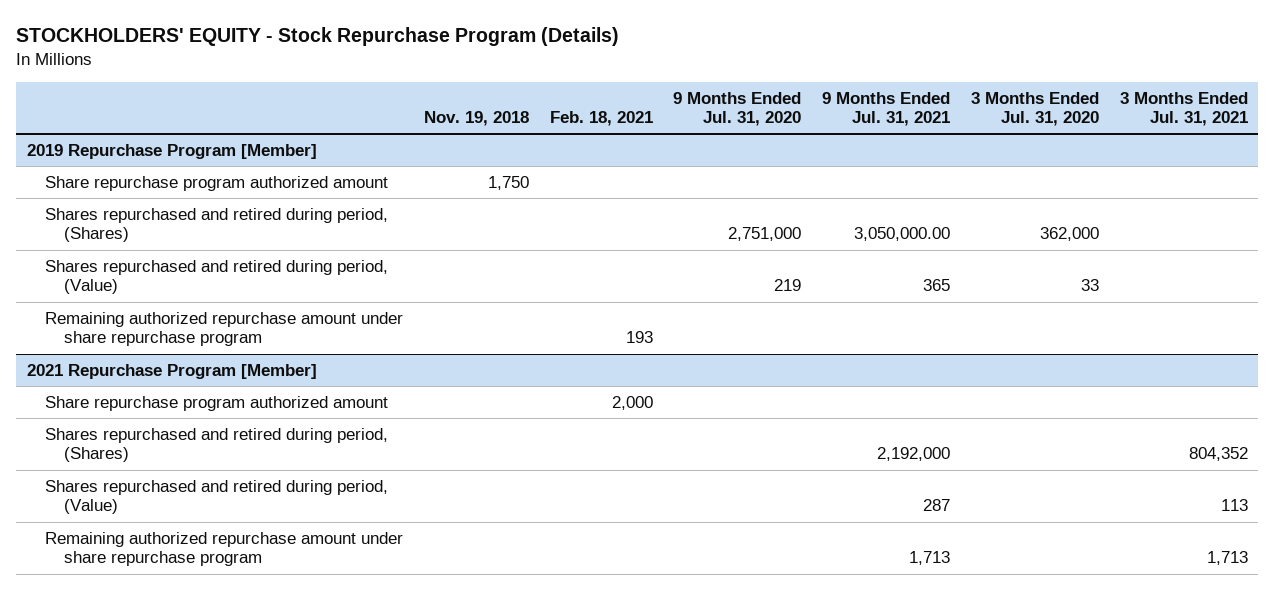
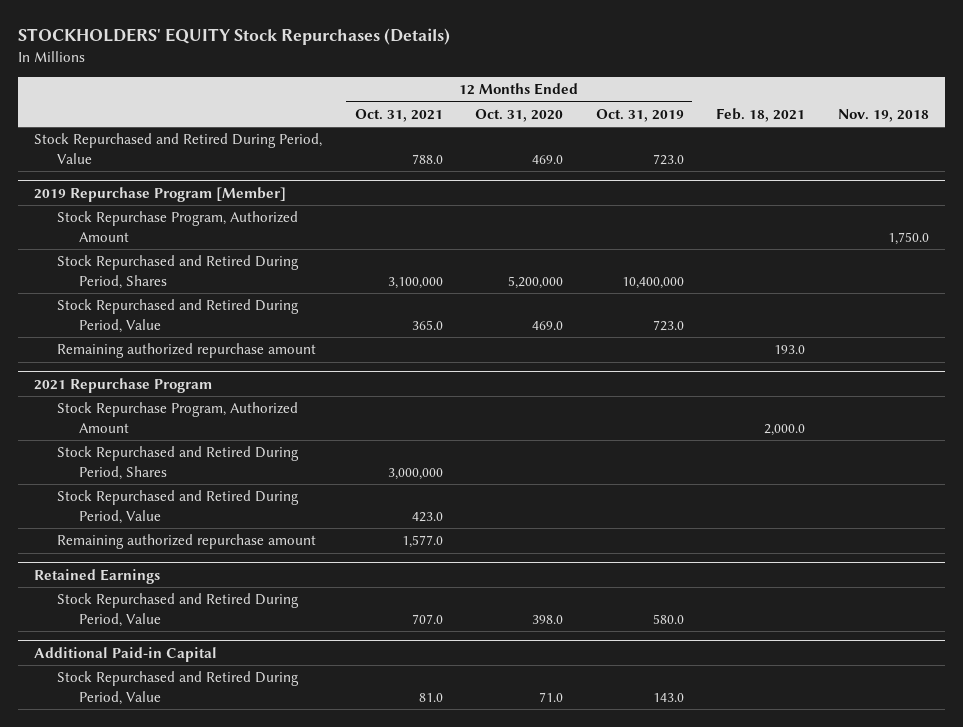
- STOCKHOLDERS' EQUITY - Stock Repurchase Program (Details)
+ STOCKHOLDERS' EQUITY Stock Repurchases (Details)
- | Nov. 19, 2018 | Feb. 18, 2021 | 9 Months Ended Jul. 31, 2020 | 9 Months Ended Jul. 31, 2021 | 3 Months Ended Jul. 31, 2020 | 3 Months Ended Jul. 31, 2021
+ | 12 Months Ended Oct. 31, 2021 | 12 Months Ended Oct. 31, 2020 | 12 Months Ended Oct. 31, 2019 | Feb. 18, 2021 | Nov. 19, 2018
+ Stock Repurchased and Retired During Period, Value | 788.0 | 469.0 | 723.0 | |
@ 2019 Repurchase Program [Member]
- Share repurchase program authorized amount | 1,750 | | | | |
- Shares repurchased and retired during period, (Shares) | | | 2,751,000 | 3,050,000.00 | 362,000 |
- Shares repurchased and retired during period, (Value) | | | 219 | 365 | 33 |
- Remaining authorized repurchase amount under share repurchase program | | 193 | | | |
- 2021 Repurchase Program [Member]
- Share repurchase program authorized amount | | 2,000 | | | |
- Shares repurchased and retired during period, (Shares) | | | | 2,192,000 | | 804,352
- Shares repurchased and retired during period, (Value) | | | | 287 | | 113
- Remaining authorized repurchase amount under share repurchase program | | | | 1,713 | | 1,713
@ 2019 Repurchase Program [Member]
+ Stock Repurchase Program, Authorized Amount | | | | | 1,750.0
+ Stock Repurchased and Retired During Period, Shares | 3,100,000 | 5,200,000 | 10,400,000 | |
+ Stock Repurchased and Retired During Period, Value | 365.0 | 469.0 | 723.0 | |
+ Remaining authorized repurchase amount | | | | 193.0 |
+ 2021 Repurchase Program
+ Stock Repurchase Program, Authorized Amount | | | | 2,000.0 |
+ Stock Repurchased and Retired During Period, Shares | 3,000,000 | | | |
+ Stock Repurchased and Retired During Period, Value | 423.0 | | | |
+ Remaining authorized repurchase amount | 1,577.0 | | | |
+ Retained Earnings
+ Stock Repurchased and Retired During Period, Value | 707.0 | 398.0 | 580.0 | |
+ Additional Paid-in Capital
+ Stock Repurchased and Retired During Period, Value | 81.0 | 71.0 | 143.0 | |

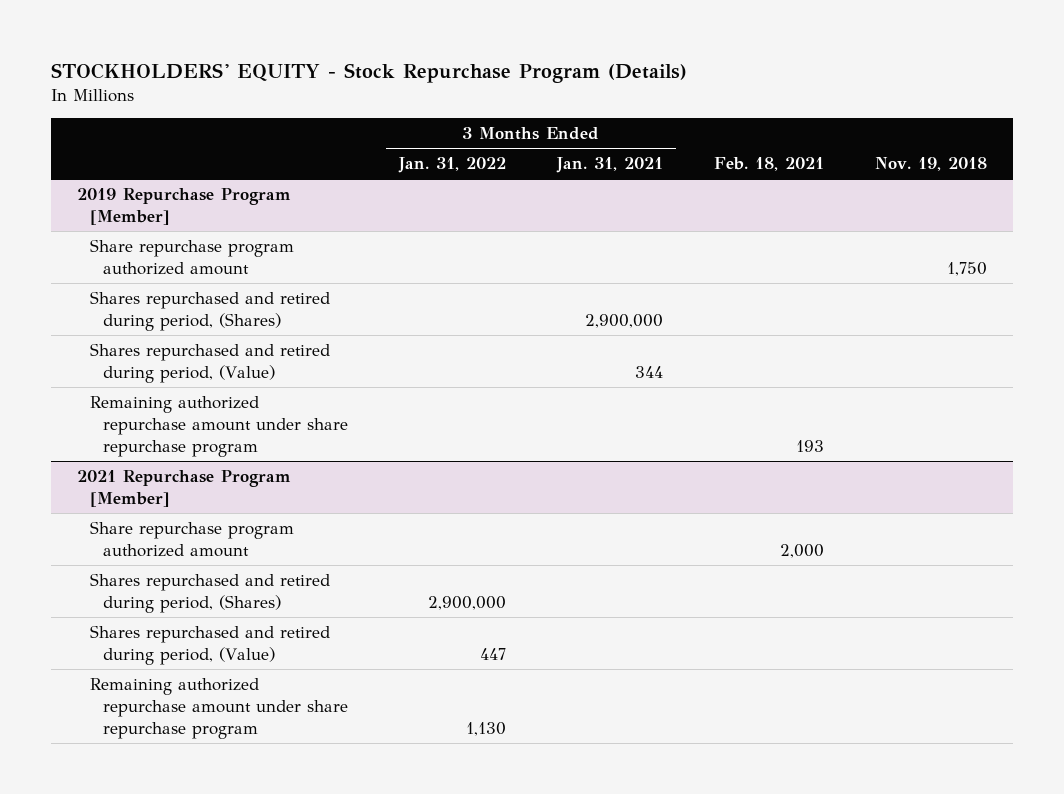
- STOCKHOLDERS' EQUITY Stock Repurchases (Details)
+ STOCKHOLDERS' EQUITY - Stock Repurchase Program (Details)
- | 12 Months Ended Oct. 31, 2021 | 12 Months Ended Oct. 31, 2020 | 12 Months Ended Oct. 31, 2019 | Feb. 18, 2021 | Nov. 19, 2018
+ | 3 Months Ended Jan. 31, 2022 | 3 Months Ended Jan. 31, 2021 | Feb. 18, 2021 | Nov. 19, 2018
- Stock Repurchased and Retired During Period, Value | 788.0 | 469.0 | 723.0 | |
@ 2019 Repurchase Program [Member]
- Stock Repurchase Program, Authorized Amount | | | | | 1,750.0
- Stock Repurchased and Retired During Period, Shares | 3,100,000 | 5,200,000 | 10,400,000 | |
- Stock Repurchased and Retired During Period, Value | 365.0 | 469.0 | 723.0 | |
- Remaining authorized repurchase amount | | | | 193.0 |
- 2021 Repurchase Program
- Stock Repurchase Program, Authorized Amount | | | | 2,000.0 |
- Stock Repurchased and Retired During Period, Shares | 3,000,000 | | | |
- Stock Repurchased and Retired During Period, Value | 423.0 | | | |
- Remaining authorized repurchase amount | 1,577.0 | | | |
- Retained Earnings
- Stock Repurchased and Retired During Period, Value | 707.0 | 398.0 | 580.0 | |
- Additional Paid-in Capital
- Stock Repurchased and Retired During Period, Value | 81.0 | 71.0 | 143.0 | |
@ 2019 Repurchase Program [Member]
+ Share repurchase program authorized amount | | | | 1,750
+ Shares repurchased and retired during period, (Shares) | | 2,900,000 | |
+ Shares repurchased and retired during period, (Value) | | 344 | |
+ Remaining authorized repurchase amount under share repurchase program | | | 193 |
+ 2021 Repurchase Program [Member]
+ Share repurchase program authorized amount | | | 2,000 |
+ Shares repurchased and retired during period, (Shares) | 2,900,000 | | |
+ Shares repurchased and retired during period, (Value) | 447 | | |
+ Remaining authorized repurchase amount under share repurchase program | 1,130 | | |

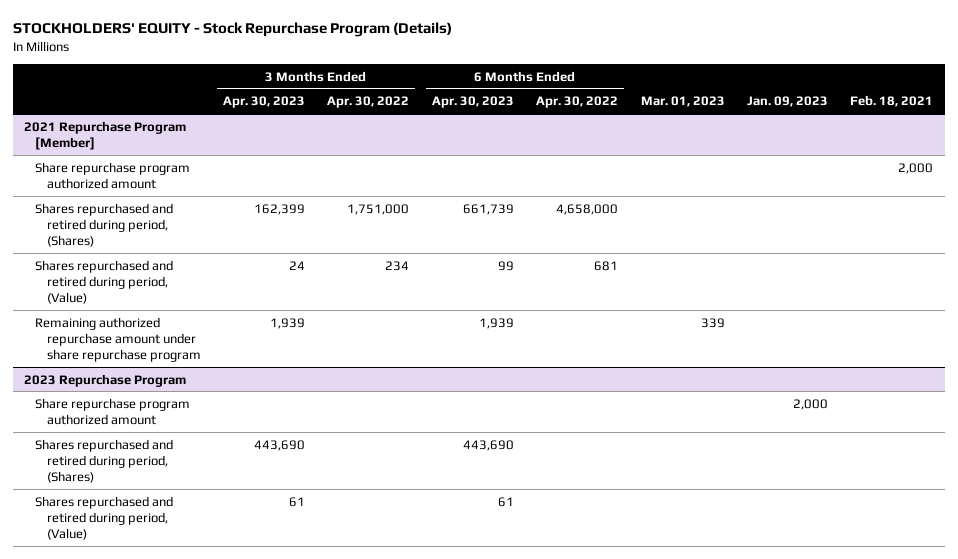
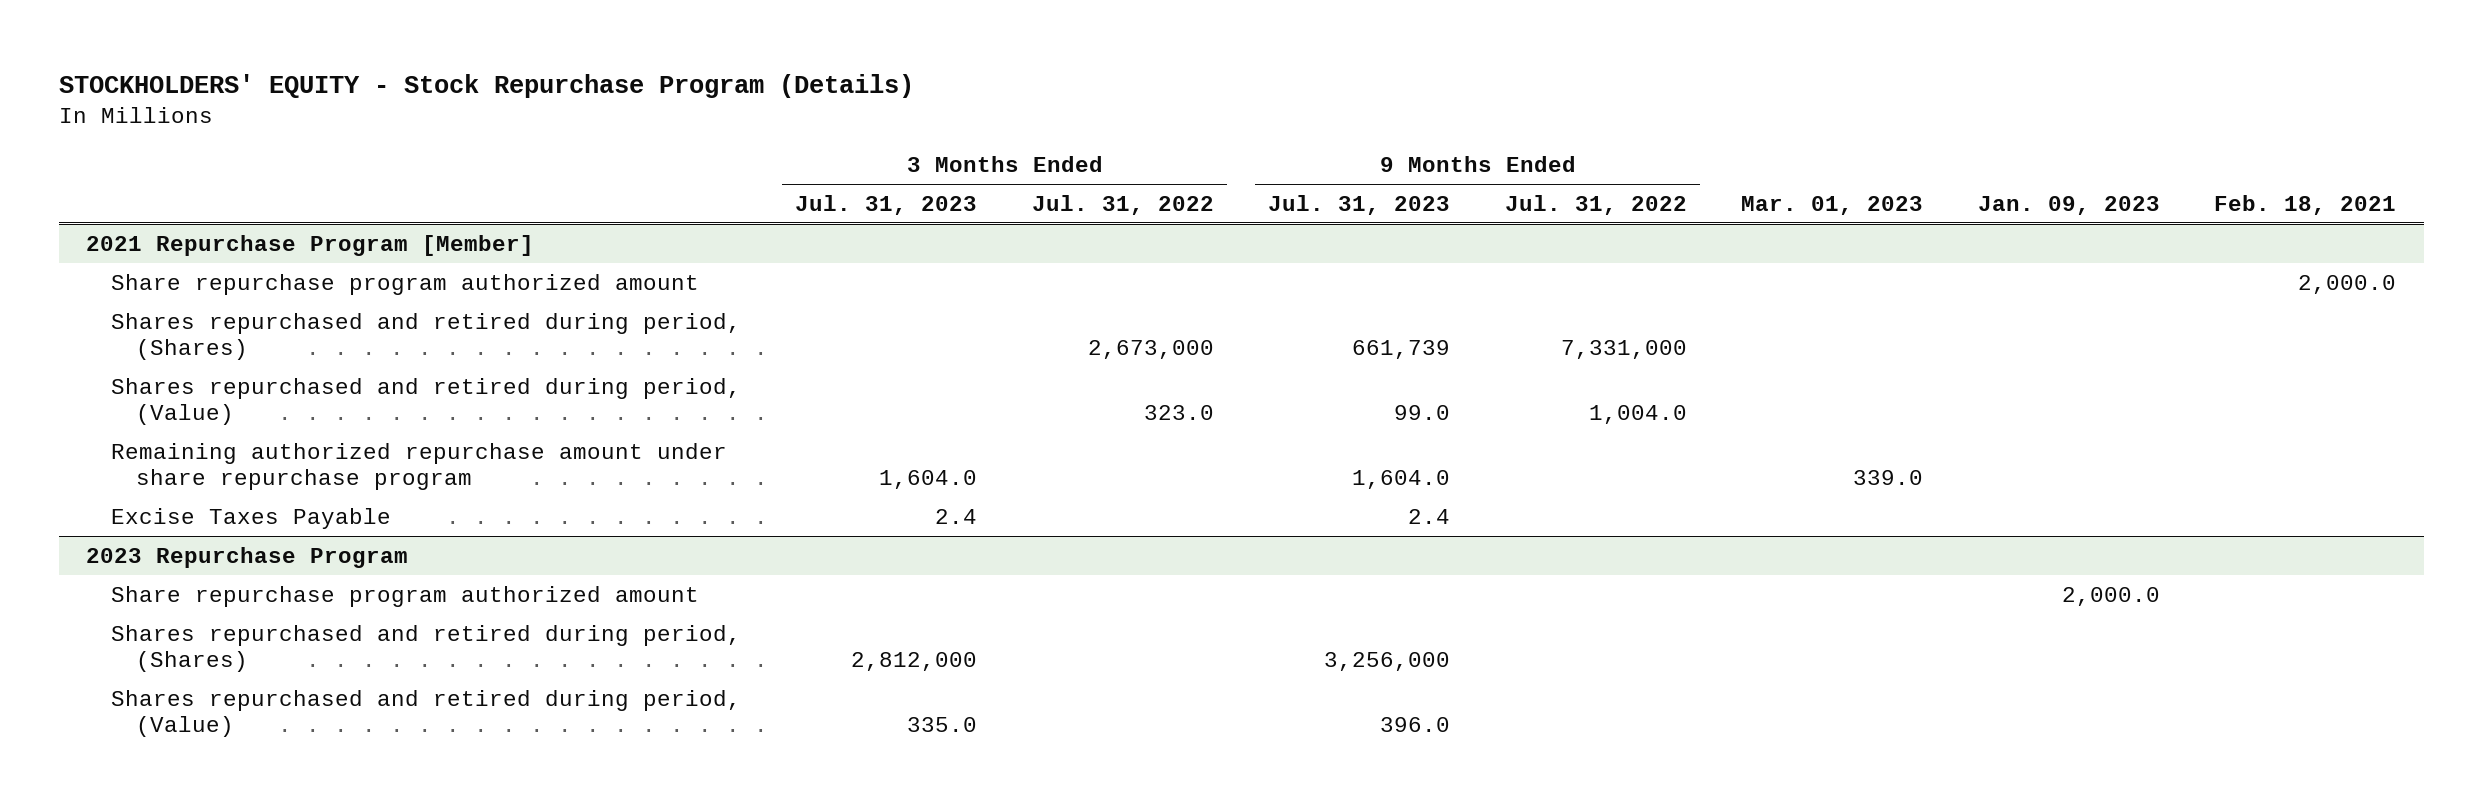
- | 3 Months Ended Apr. 30, 2023 | 3 Months Ended Apr. 30, 2022 | 6 Months Ended Apr. 30, 2023 | 6 Months Ended Apr. 30, 2022 | Mar. 01, 2023 | Jan. 09, 2023 | Feb. 18, 2021
+ | 3 Months Ended Jul. 31, 2023 | 3 Months Ended Jul. 31, 2022 | 9 Months Ended Jul. 31, 2023 | 9 Months Ended Jul. 31, 2022 | Mar. 01, 2023 | Jan. 09, 2023 | Feb. 18, 2021
@ 2021 Repurchase Program [Member]
- Share repurchase program authorized amount | | | | | | | 2,000
+ Share repurchase program authorized amount | | | | | | | 2,000.0
- Remaining authorized repurchase amount under share repurchase program | 1,939 | | 1,939 | | 339 | |
+ Remaining authorized repurchase amount under share repurchase program | 1,604.0 | | 1,604.0 | | 339.0 | |
+ Excise Taxes Payable | 2.4 | | 2.4 | | | |
@ 2023 Repurchase Program
- Share repurchase program authorized amount | | | | | | 2,000 |
+ Share repurchase program authorized amount | | | | | | 2,000.0 |

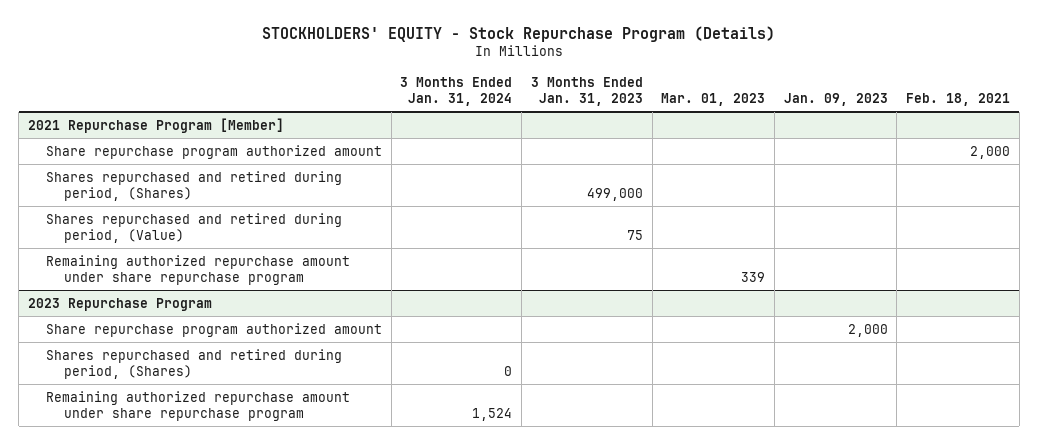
- | 3 Months Ended Jul. 31, 2023 | 3 Months Ended Jul. 31, 2022 | 9 Months Ended Jul. 31, 2023 | 9 Months Ended Jul. 31, 2022 | Mar. 01, 2023 | Jan. 09, 2023 | Feb. 18, 2021
+ | 3 Months Ended Jan. 31, 2024 | 3 Months Ended Jan. 31, 2023 | Mar. 01, 2023 | Jan. 09, 2023 | Feb. 18, 2021
@ 2021 Repurchase Program [Member]
- Share repurchase program authorized amount | | | | | | | 2,000.0
+ Share repurchase program authorized amount | | | | | 2,000
- Remaining authorized repurchase amount under share repurchase program | 1,604.0 | | 1,604.0 | | 339.0 | |
- Excise Taxes Payable | 2.4 | | 2.4 | | | |
+ Remaining authorized repurchase amount under share repurchase program | | | 339 | |
@ 2023 Repurchase Program
- Share repurchase program authorized amount | | | | | | 2,000.0 |
+ Share repurchase program authorized amount | | | | 2,000 |
- Shares repurchased and retired during period, (Value) | 335.0 | | 396.0 | | | |
+ Remaining authorized repurchase amount under share repurchase program | 1,524 | | | |

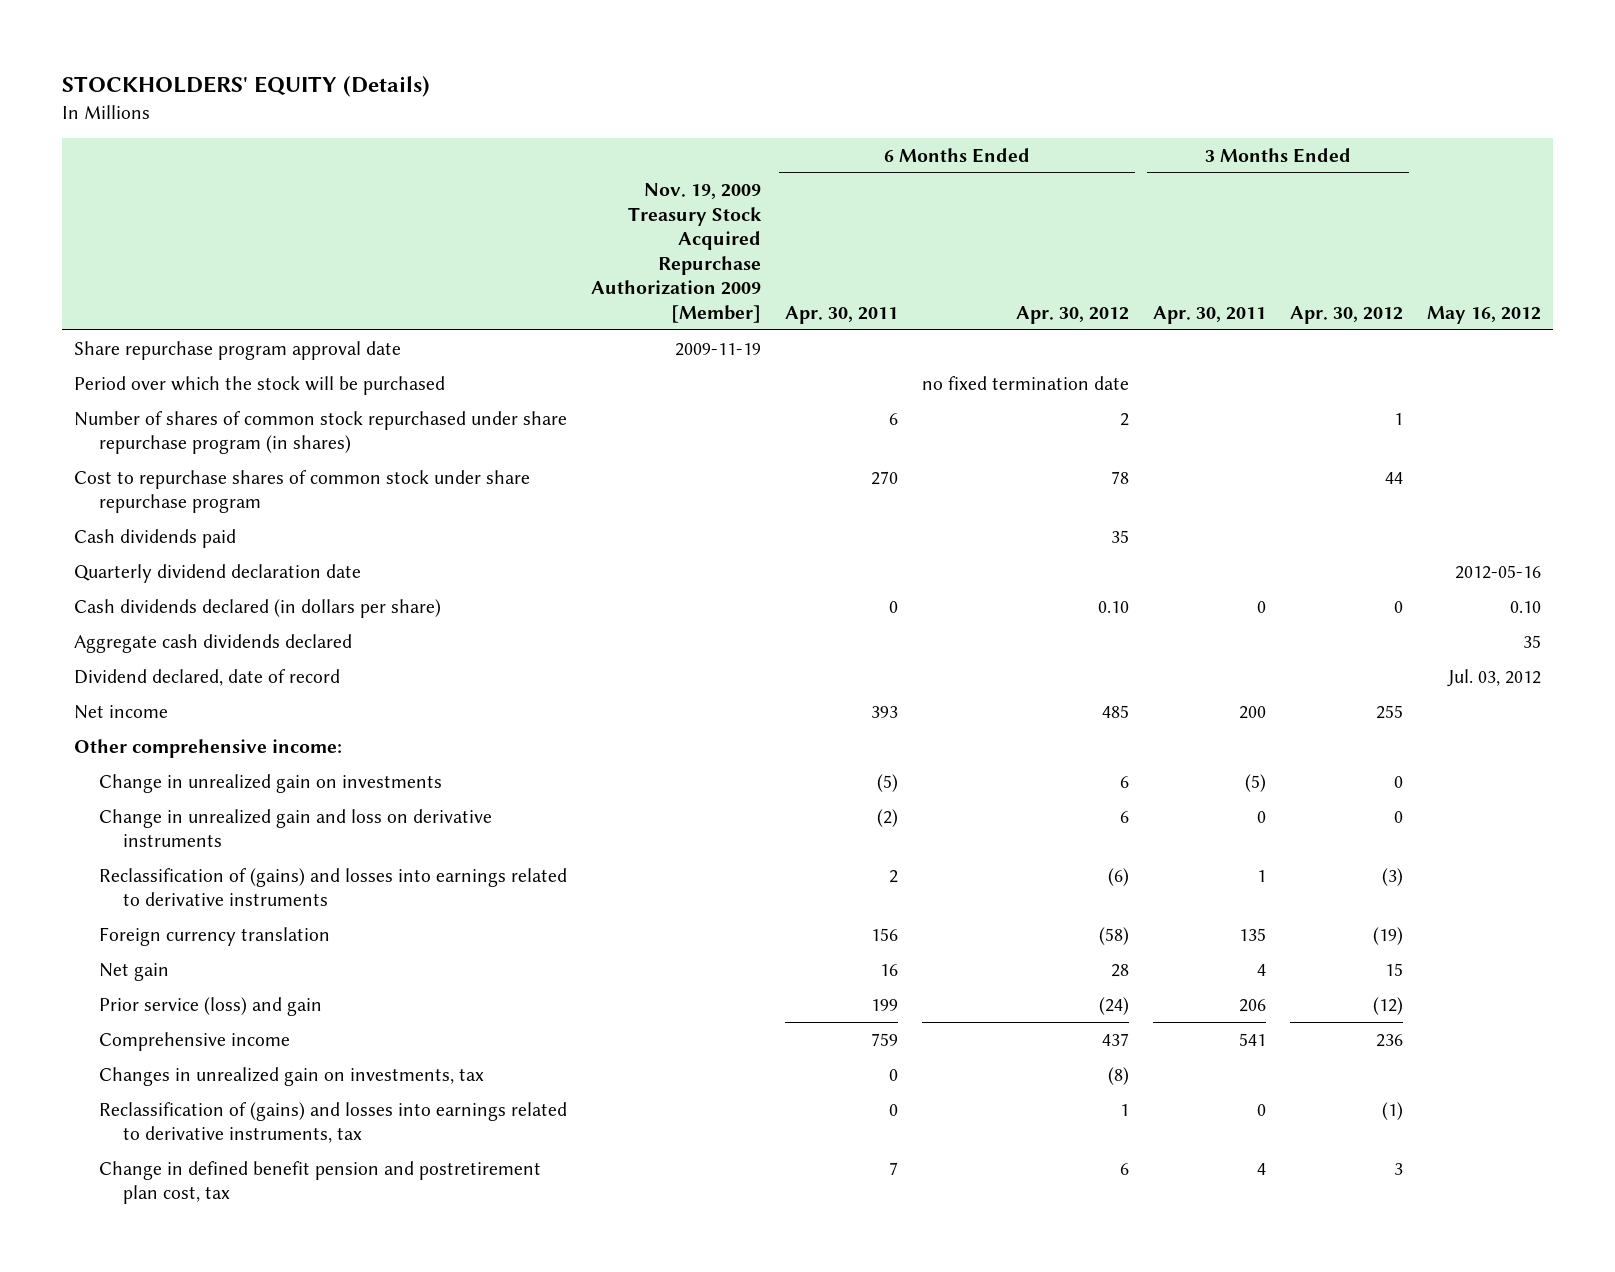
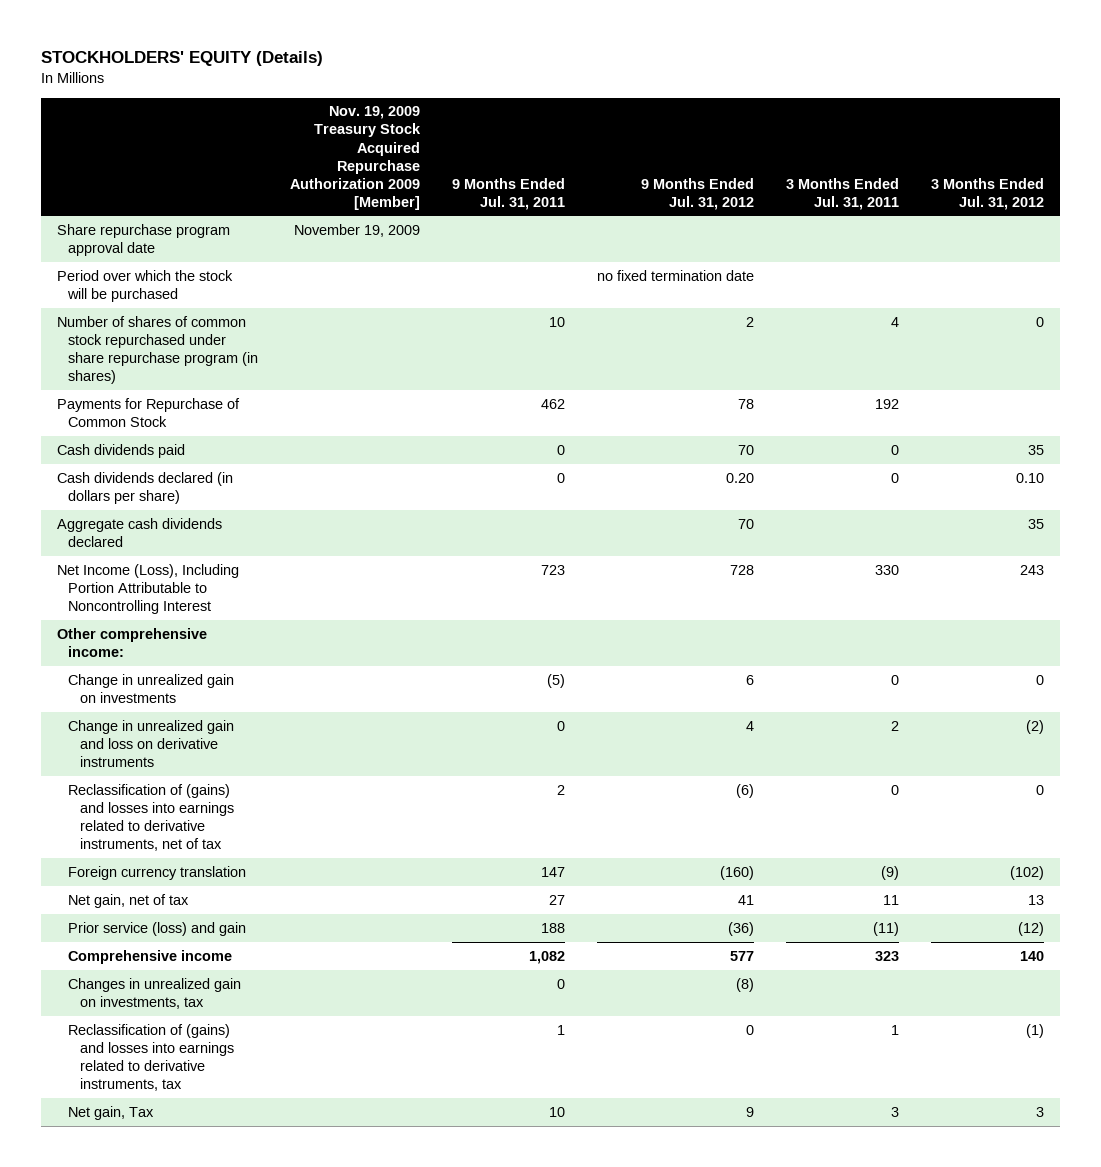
- | Nov. 19, 2009 Treasury Stock Acquired Repurchase Authorization 2009 [Member] | 6 Months Ended Apr. 30, 2011 | 6 Months Ended Apr. 30, 2012 | 3 Months Ended Apr. 30, 2011 | 3 Months Ended Apr. 30, 2012 | May 16, 2012
+ | Nov. 19, 2009 Treasury Stock Acquired Repurchase Authorization 2009 [Member] | 9 Months Ended Jul. 31, 2011 | 9 Months Ended Jul. 31, 2012 | 3 Months Ended Jul. 31, 2011 | 3 Months Ended Jul. 31, 2012
- Share repurchase program approval date | 2009-11-19 | | | | |
+ Share repurchase program approval date | November 19, 2009 | | | |
- Cost to repurchase shares of common stock under share repurchase program | | 270 | 78 | | 44 |
+ Payments for Repurchase of Common Stock | | 462 | 78 | 192 |
- Quarterly dividend declaration date | | | | | | 2012-05-16
- Dividend declared, date of record | | | | | | Jul. 03, 2012
- Net income | | 393 | 485 | 200 | 255 |
+ Net Income (Loss), Including Portion Attributable to Noncontrolling Interest | | 723 | 728 | 330 | 243
- Reclassification of (gains) and losses into earnings related to derivative instruments | | 2 | (6) | 1 | (3) |
+ Reclassification of (gains) and losses into earnings related to derivative instruments, net of tax | | 2 | (6) | 0 | 0
- Net gain | | 16 | 28 | 4 | 15 |
+ Net gain, net of tax | | 27 | 41 | 11 | 13
- Change in defined benefit pension and postretirement plan cost, tax | | 7 | 6 | 4 | 3 |
+ Net gain, Tax | | 10 | 9 | 3 | 3

